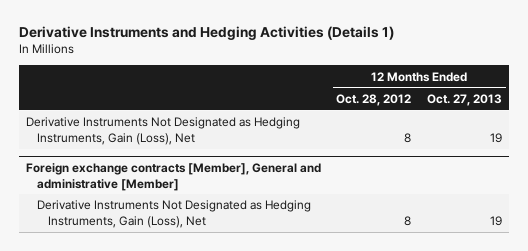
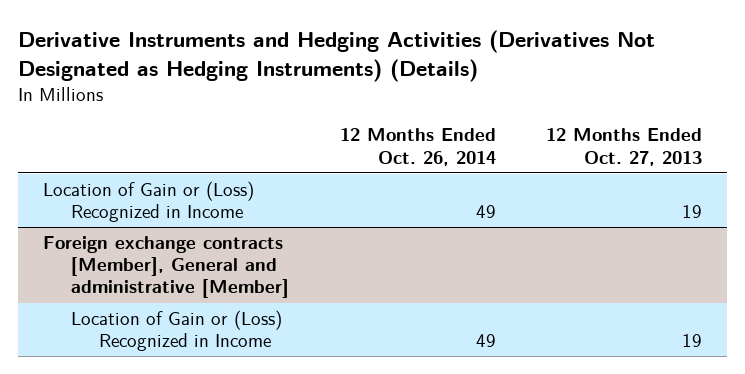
- Derivative Instruments and Hedging Activities (Details 1)
+ Derivative Instruments and Hedging Activities (Derivatives Not Designated as Hedging Instruments) (Details)
- | 12 Months Ended Oct. 28, 2012 | 12 Months Ended Oct. 27, 2013
+ | 12 Months Ended Oct. 26, 2014 | 12 Months Ended Oct. 27, 2013
- Derivative Instruments Not Designated as Hedging Instruments, Gain (Loss), Net | 8 | 19
+ Location of Gain or (Loss) Recognized in Income | 49 | 19
@ Foreign exchange contracts [Member], General and administrative [Member]
- Derivative Instruments Not Designated as Hedging Instruments, Gain (Loss), Net | 8 | 19
+ Location of Gain or (Loss) Recognized in Income | 49 | 19

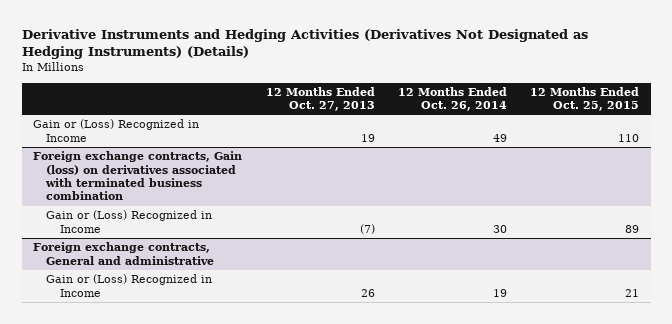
- | 12 Months Ended Oct. 26, 2014 | 12 Months Ended Oct. 27, 2013
+ | 12 Months Ended Oct. 27, 2013 | 12 Months Ended Oct. 26, 2014 | 12 Months Ended Oct. 25, 2015
- Location of Gain or (Loss) Recognized in Income | 49 | 19
- Foreign exchange contracts [Member], General and administrative [Member]
- Location of Gain or (Loss) Recognized in Income | 49 | 19
+ Gain or (Loss) Recognized in Income | 19 | 49 | 110
+ Foreign exchange contracts, Gain (loss) on derivatives associated with terminated business combination
+ Gain or (Loss) Recognized in Income | (7) | 30 | 89
+ Foreign exchange contracts, General and administrative
+ Gain or (Loss) Recognized in Income | 26 | 19 | 21

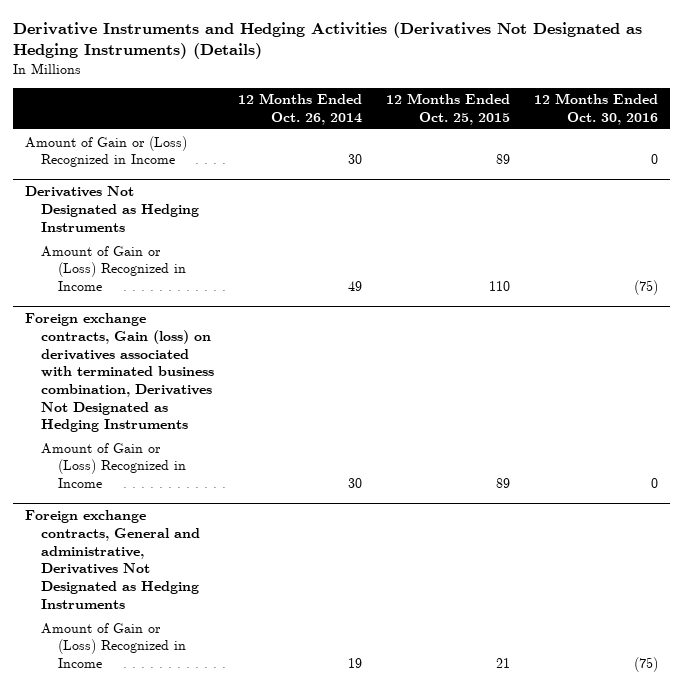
- | 12 Months Ended Oct. 27, 2013 | 12 Months Ended Oct. 26, 2014 | 12 Months Ended Oct. 25, 2015
+ | 12 Months Ended Oct. 26, 2014 | 12 Months Ended Oct. 25, 2015 | 12 Months Ended Oct. 30, 2016
- Gain or (Loss) Recognized in Income | 19 | 49 | 110
- Foreign exchange contracts, Gain (loss) on derivatives associated with terminated business combination
- Gain or (Loss) Recognized in Income | (7) | 30 | 89
- Foreign exchange contracts, General and administrative
- Gain or (Loss) Recognized in Income | 26 | 19 | 21
+ Amount of Gain or (Loss) Recognized in Income | 30 | 89 | 0
+ Derivatives Not Designated as Hedging Instruments
+ Amount of Gain or (Loss) Recognized in Income | 49 | 110 | (75)
+ Foreign exchange contracts, Gain (loss) on derivatives associated with terminated business combination, Derivatives Not Designated as Hedging Instruments
+ Amount of Gain or (Loss) Recognized in Income | 30 | 89 | 0
+ Foreign exchange contracts, General and administrative, Derivatives Not Designated as Hedging Instruments
+ Amount of Gain or (Loss) Recognized in Income | 19 | 21 | (75)

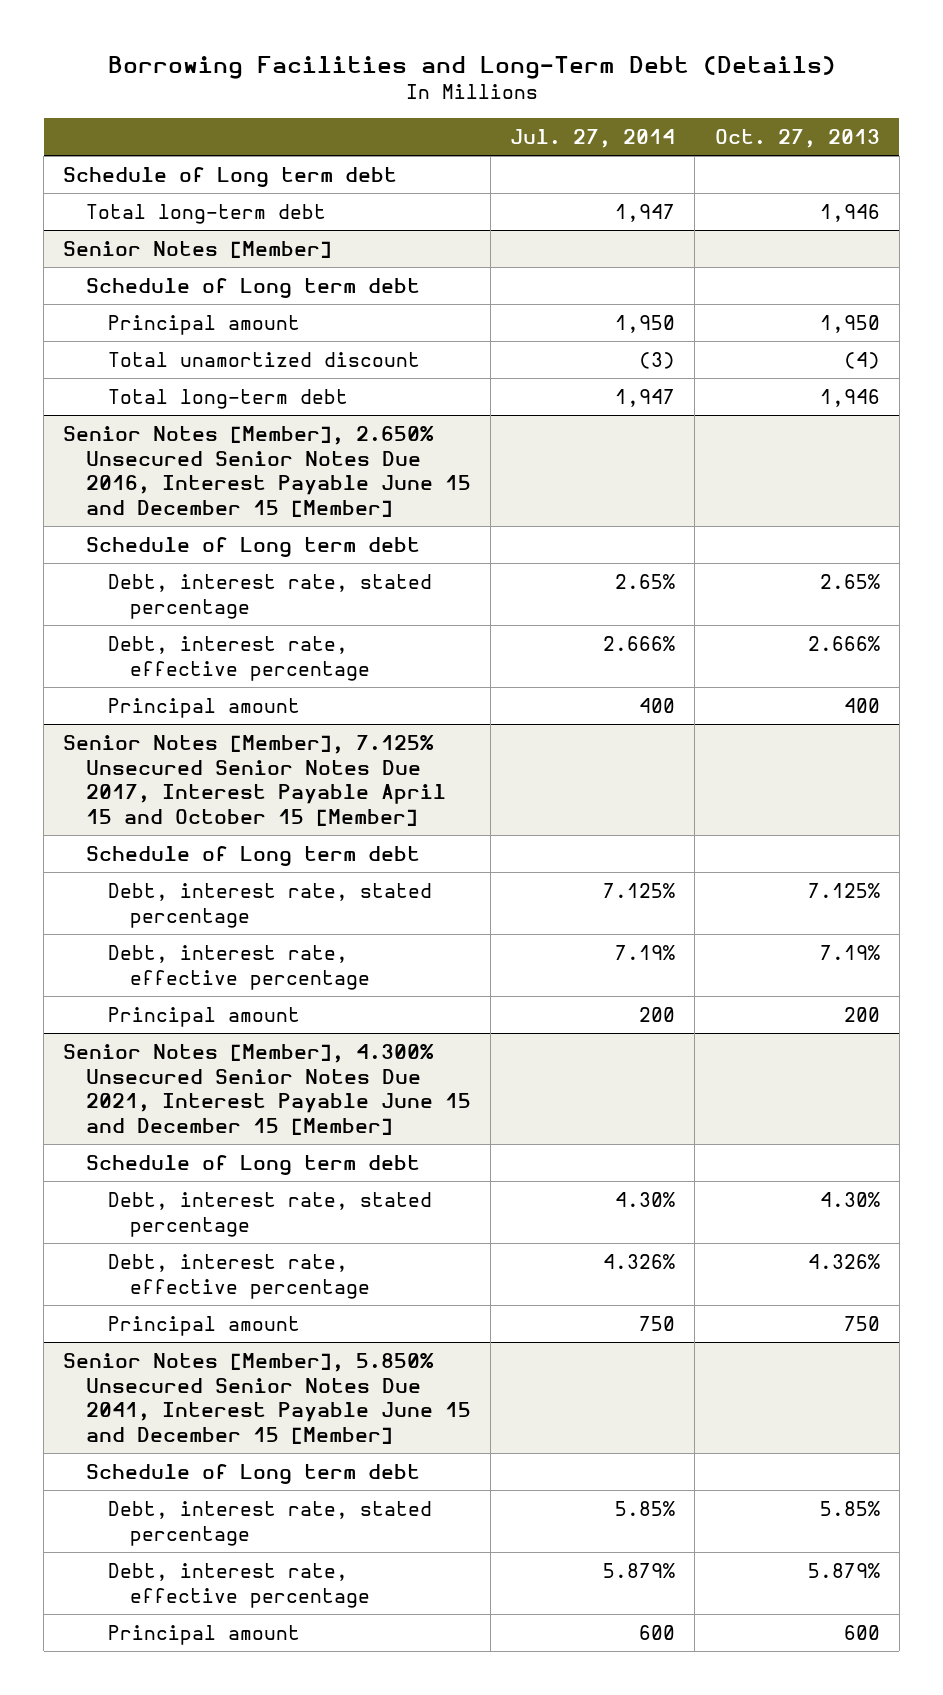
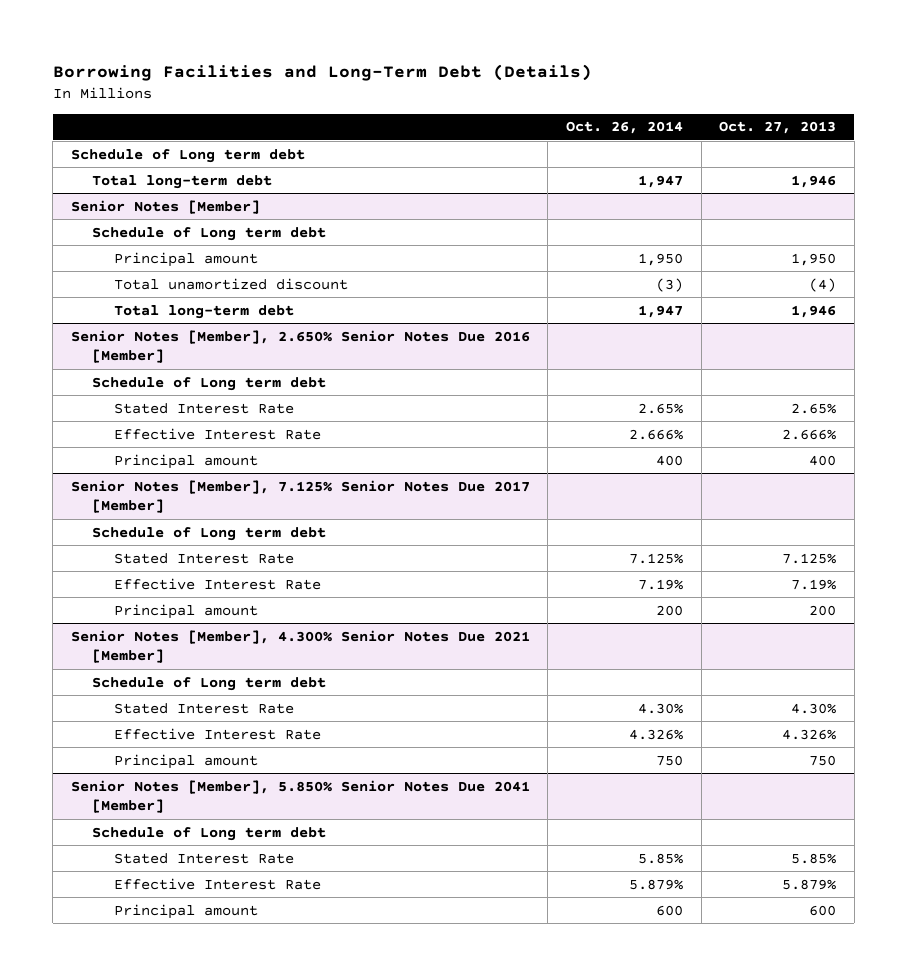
- | Jul. 27, 2014 | Oct. 27, 2013
+ | Oct. 26, 2014 | Oct. 27, 2013
- Senior Notes [Member], 2.650% Unsecured Senior Notes Due 2016, Interest Payable June 15 and December 15 [Member]
+ Senior Notes [Member], 2.650% Senior Notes Due 2016 [Member]
- Debt, interest rate, stated percentage | 2.65% | 2.65%
- Debt, interest rate, effective percentage | 2.666% | 2.666%
+ Stated Interest Rate | 2.65% | 2.65%
+ Effective Interest Rate | 2.666% | 2.666%
- Senior Notes [Member], 7.125% Unsecured Senior Notes Due 2017, Interest Payable April 15 and October 15 [Member]
+ Senior Notes [Member], 7.125% Senior Notes Due 2017 [Member]
- Debt, interest rate, stated percentage | 7.125% | 7.125%
- Debt, interest rate, effective percentage | 7.19% | 7.19%
+ Stated Interest Rate | 7.125% | 7.125%
+ Effective Interest Rate | 7.19% | 7.19%
- Senior Notes [Member], 4.300% Unsecured Senior Notes Due 2021, Interest Payable June 15 and December 15 [Member]
+ Senior Notes [Member], 4.300% Senior Notes Due 2021 [Member]
- Debt, interest rate, stated percentage | 4.30% | 4.30%
- Debt, interest rate, effective percentage | 4.326% | 4.326%
+ Stated Interest Rate | 4.30% | 4.30%
+ Effective Interest Rate | 4.326% | 4.326%
- Senior Notes [Member], 5.850% Unsecured Senior Notes Due 2041, Interest Payable June 15 and December 15 [Member]
+ Senior Notes [Member], 5.850% Senior Notes Due 2041 [Member]
- Debt, interest rate, stated percentage | 5.85% | 5.85%
- Debt, interest rate, effective percentage | 5.879% | 5.879%
+ Stated Interest Rate | 5.85% | 5.85%
+ Effective Interest Rate | 5.879% | 5.879%

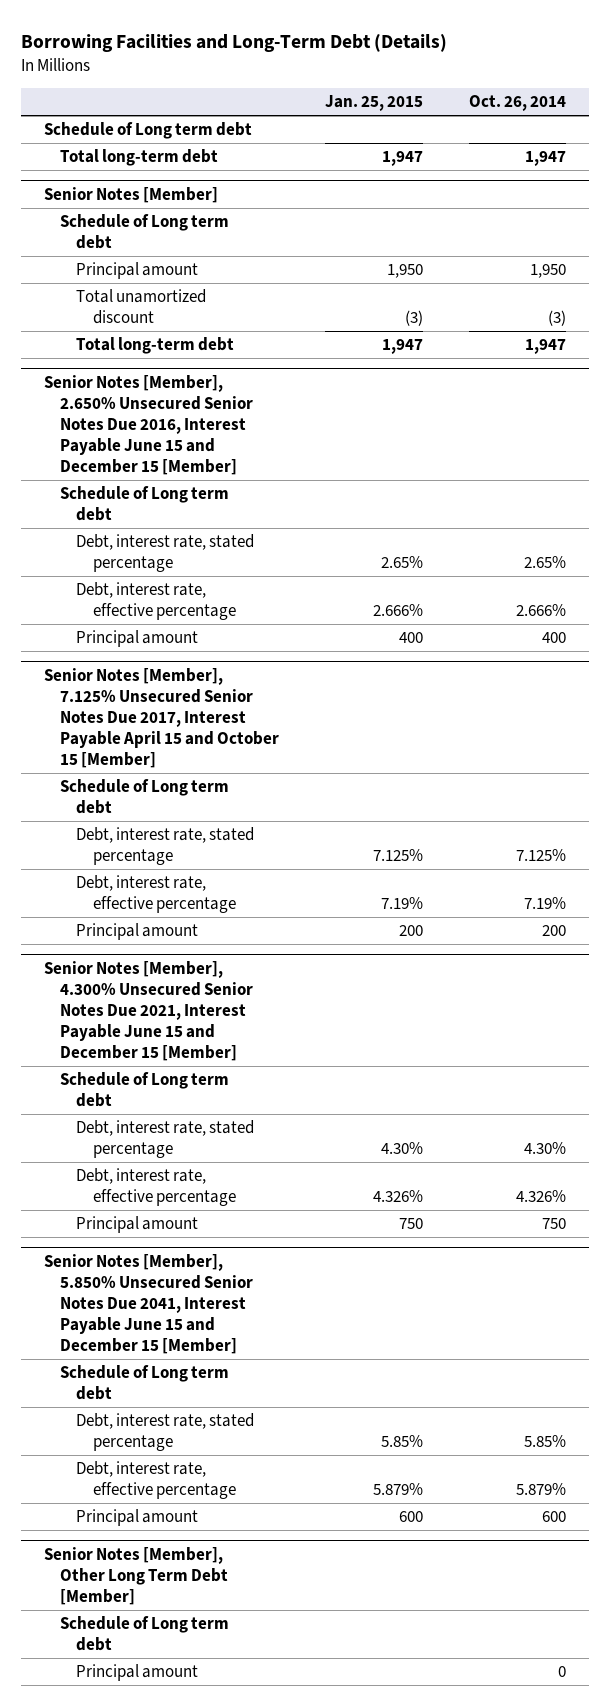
- | Oct. 26, 2014 | Oct. 27, 2013
+ | Jan. 25, 2015 | Oct. 26, 2014
- Senior Notes [Member], 2.650% Senior Notes Due 2016 [Member]
+ Senior Notes [Member], 2.650% Unsecured Senior Notes Due 2016, Interest Payable June 15 and December 15 [Member]
- Stated Interest Rate | 2.65% | 2.65%
- Effective Interest Rate | 2.666% | 2.666%
+ Debt, interest rate, stated percentage | 2.65% | 2.65%
+ Debt, interest rate, effective percentage | 2.666% | 2.666%
- Senior Notes [Member], 7.125% Senior Notes Due 2017 [Member]
+ Senior Notes [Member], 7.125% Unsecured Senior Notes Due 2017, Interest Payable April 15 and October 15 [Member]
- Stated Interest Rate | 7.125% | 7.125%
- Effective Interest Rate | 7.19% | 7.19%
+ Debt, interest rate, stated percentage | 7.125% | 7.125%
+ Debt, interest rate, effective percentage | 7.19% | 7.19%
- Senior Notes [Member], 4.300% Senior Notes Due 2021 [Member]
+ Senior Notes [Member], 4.300% Unsecured Senior Notes Due 2021, Interest Payable June 15 and December 15 [Member]
- Stated Interest Rate | 4.30% | 4.30%
- Effective Interest Rate | 4.326% | 4.326%
+ Debt, interest rate, stated percentage | 4.30% | 4.30%
+ Debt, interest rate, effective percentage | 4.326% | 4.326%
- Senior Notes [Member], 5.850% Senior Notes Due 2041 [Member]
+ Senior Notes [Member], 5.850% Unsecured Senior Notes Due 2041, Interest Payable June 15 and December 15 [Member]
- Stated Interest Rate | 5.85% | 5.85%
- Effective Interest Rate | 5.879% | 5.879%
+ Debt, interest rate, stated percentage | 5.85% | 5.85%
+ Debt, interest rate, effective percentage | 5.879% | 5.879%
+ Senior Notes [Member], Other Long Term Debt [Member]
+ Schedule of Long term debt
+ Principal amount | | 0

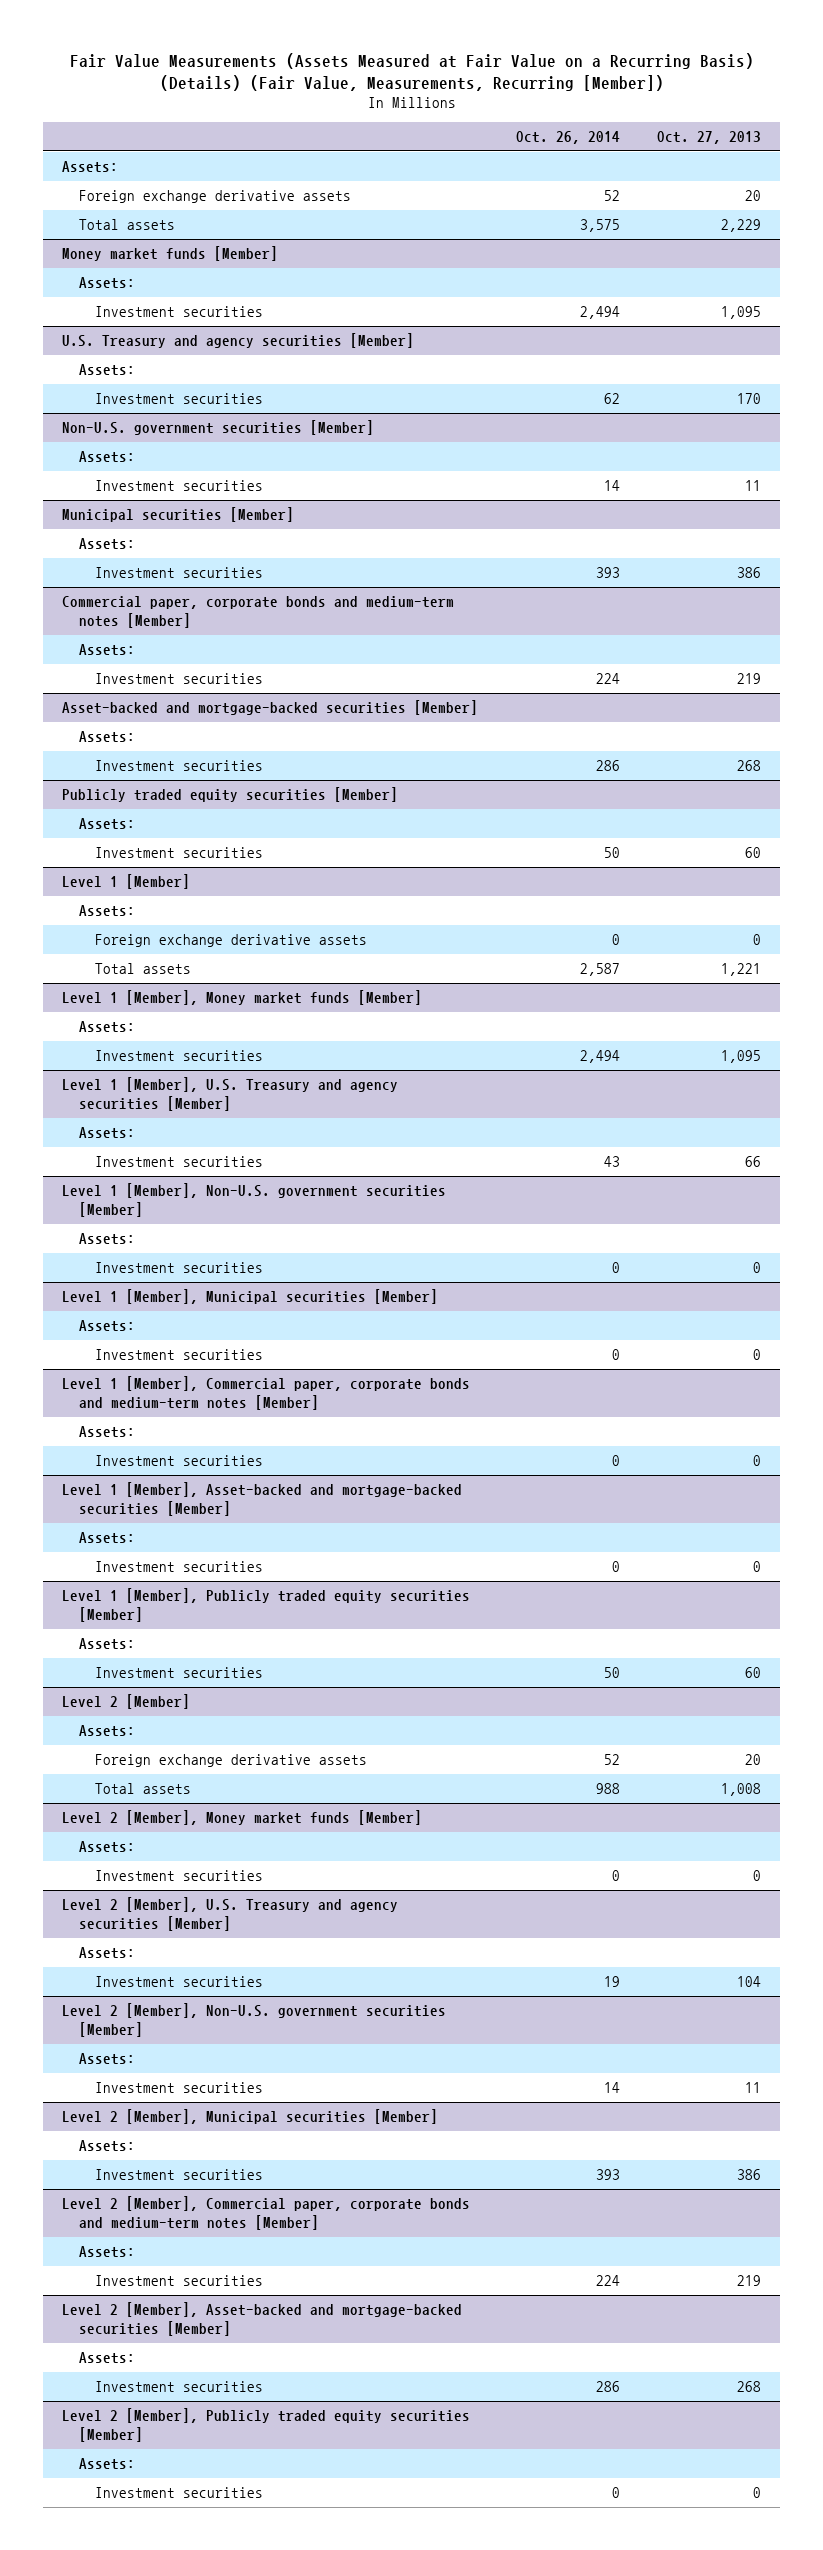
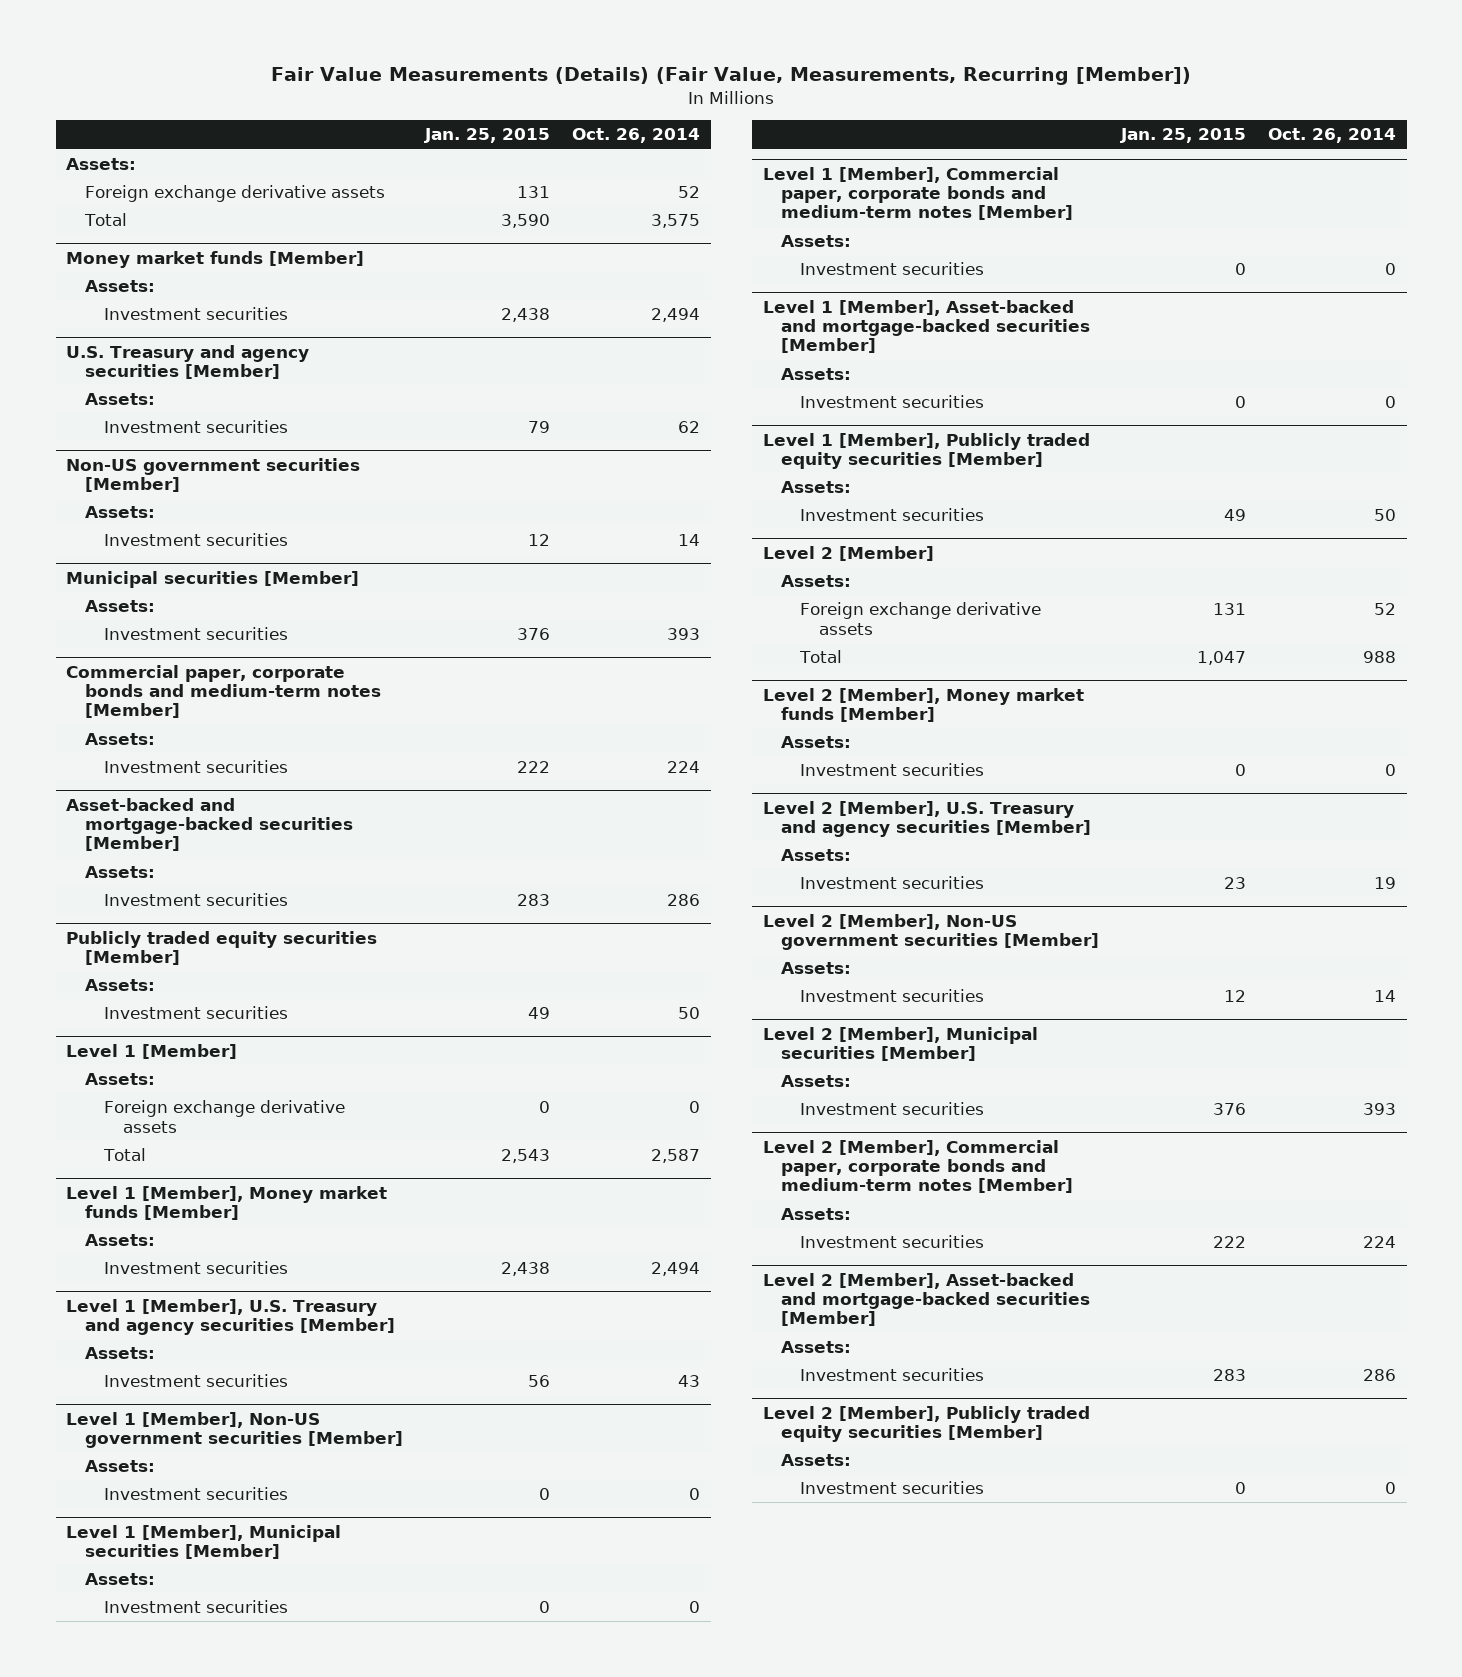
- Fair Value Measurements (Assets Measured at Fair Value on a Recurring Basis) (Details) (Fair Value, Measurements, Recurring [Member])
+ Fair Value Measurements (Details) (Fair Value, Measurements, Recurring [Member])
- | Oct. 26, 2014 | Oct. 27, 2013
+ | Jan. 25, 2015 | Oct. 26, 2014
- Total assets | 3,575 | 2,229
+ Total | 3,590 | 3,575
- Non-U.S. government securities [Member]
+ Non-US government securities [Member]
@ Level 1 [Member]
- Total assets | 2,587 | 1,221
+ Total | 2,543 | 2,587
- Level 1 [Member], Non-U.S. government securities [Member]
+ Level 1 [Member], Non-US government securities [Member]
@ Level 2 [Member]
- Total assets | 988 | 1,008
+ Total | 1,047 | 988
- Level 2 [Member], Non-U.S. government securities [Member]
+ Level 2 [Member], Non-US government securities [Member]

